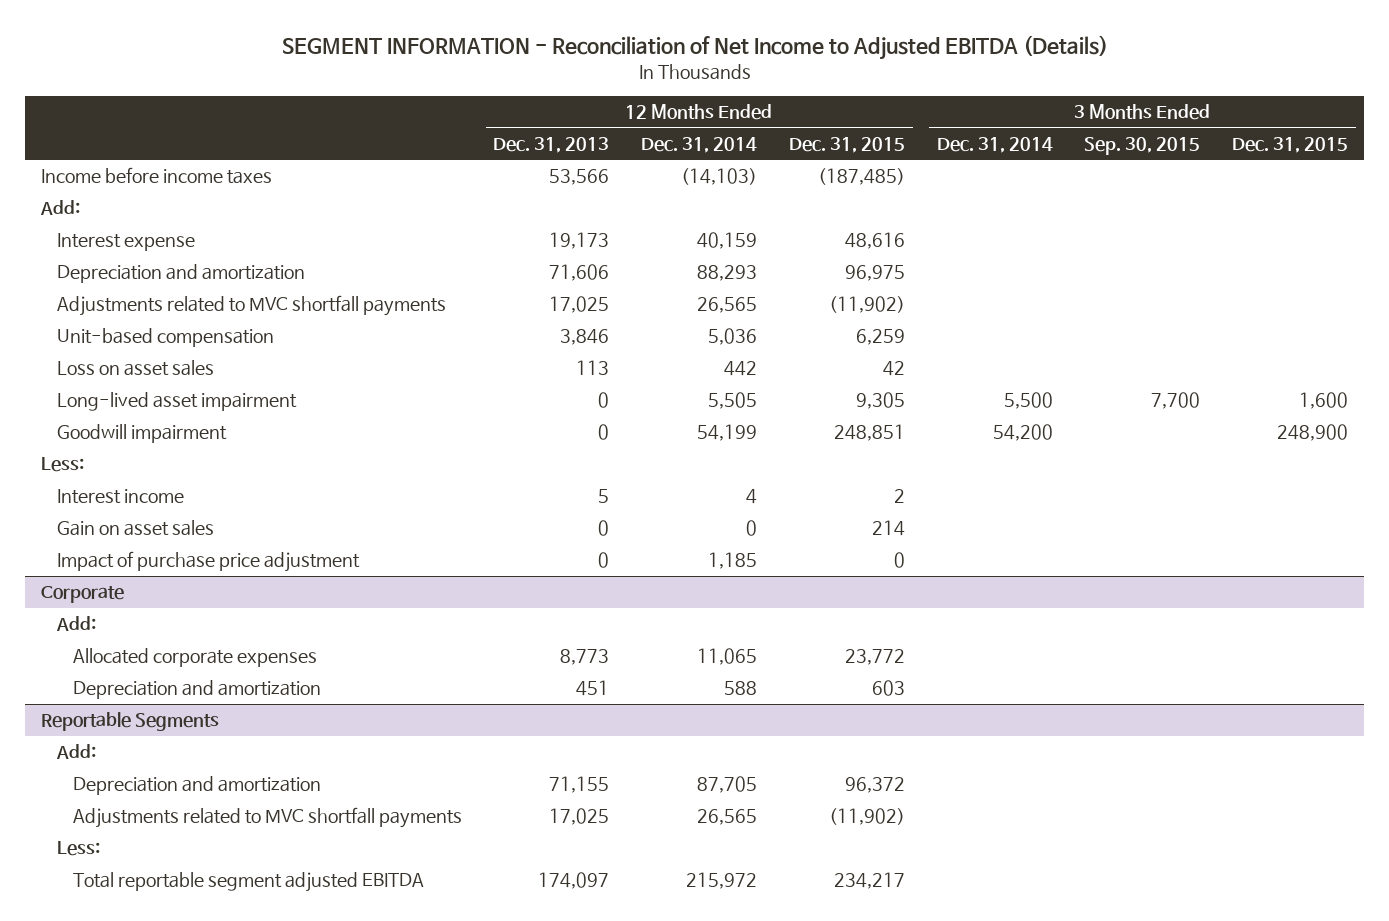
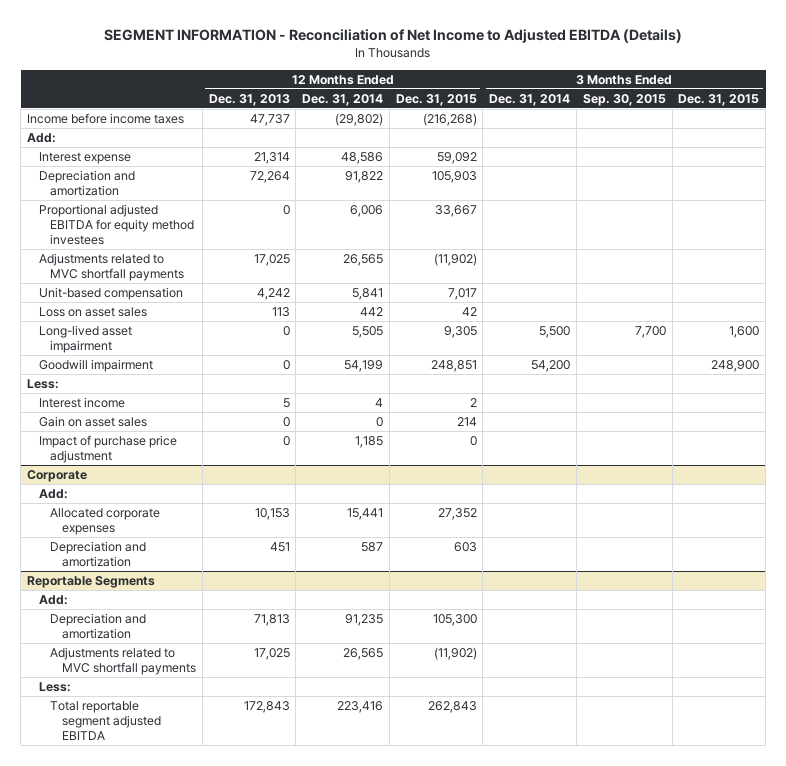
- Income before income taxes | 53,566 | (14,103) | (187,485) | | |
+ Income before income taxes | 47,737 | (29,802) | (216,268) | | |
- Interest expense | 19,173 | 40,159 | 48,616 | | |
- Depreciation and amortization | 71,606 | 88,293 | 96,975 | | |
+ Interest expense | 21,314 | 48,586 | 59,092 | | |
+ Depreciation and amortization | 72,264 | 91,822 | 105,903 | | |
+ Proportional adjusted EBITDA for equity method investees | 0 | 6,006 | 33,667 | | |
- Unit-based compensation | 3,846 | 5,036 | 6,259 | | |
+ Unit-based compensation | 4,242 | 5,841 | 7,017 | | |
@ Corporate
- Allocated corporate expenses | 8,773 | 11,065 | 23,772 | | |
- Depreciation and amortization | 451 | 588 | 603 | | |
+ Allocated corporate expenses | 10,153 | 15,441 | 27,352 | | |
+ Depreciation and amortization | 451 | 587 | 603 | | |
@ Reportable Segments
- Depreciation and amortization | 71,155 | 87,705 | 96,372 | | |
+ Depreciation and amortization | 71,813 | 91,235 | 105,300 | | |
- Total reportable segment adjusted EBITDA | 174,097 | 215,972 | 234,217 | | |
+ Total reportable segment adjusted EBITDA | 172,843 | 223,416 | 262,843 | | |

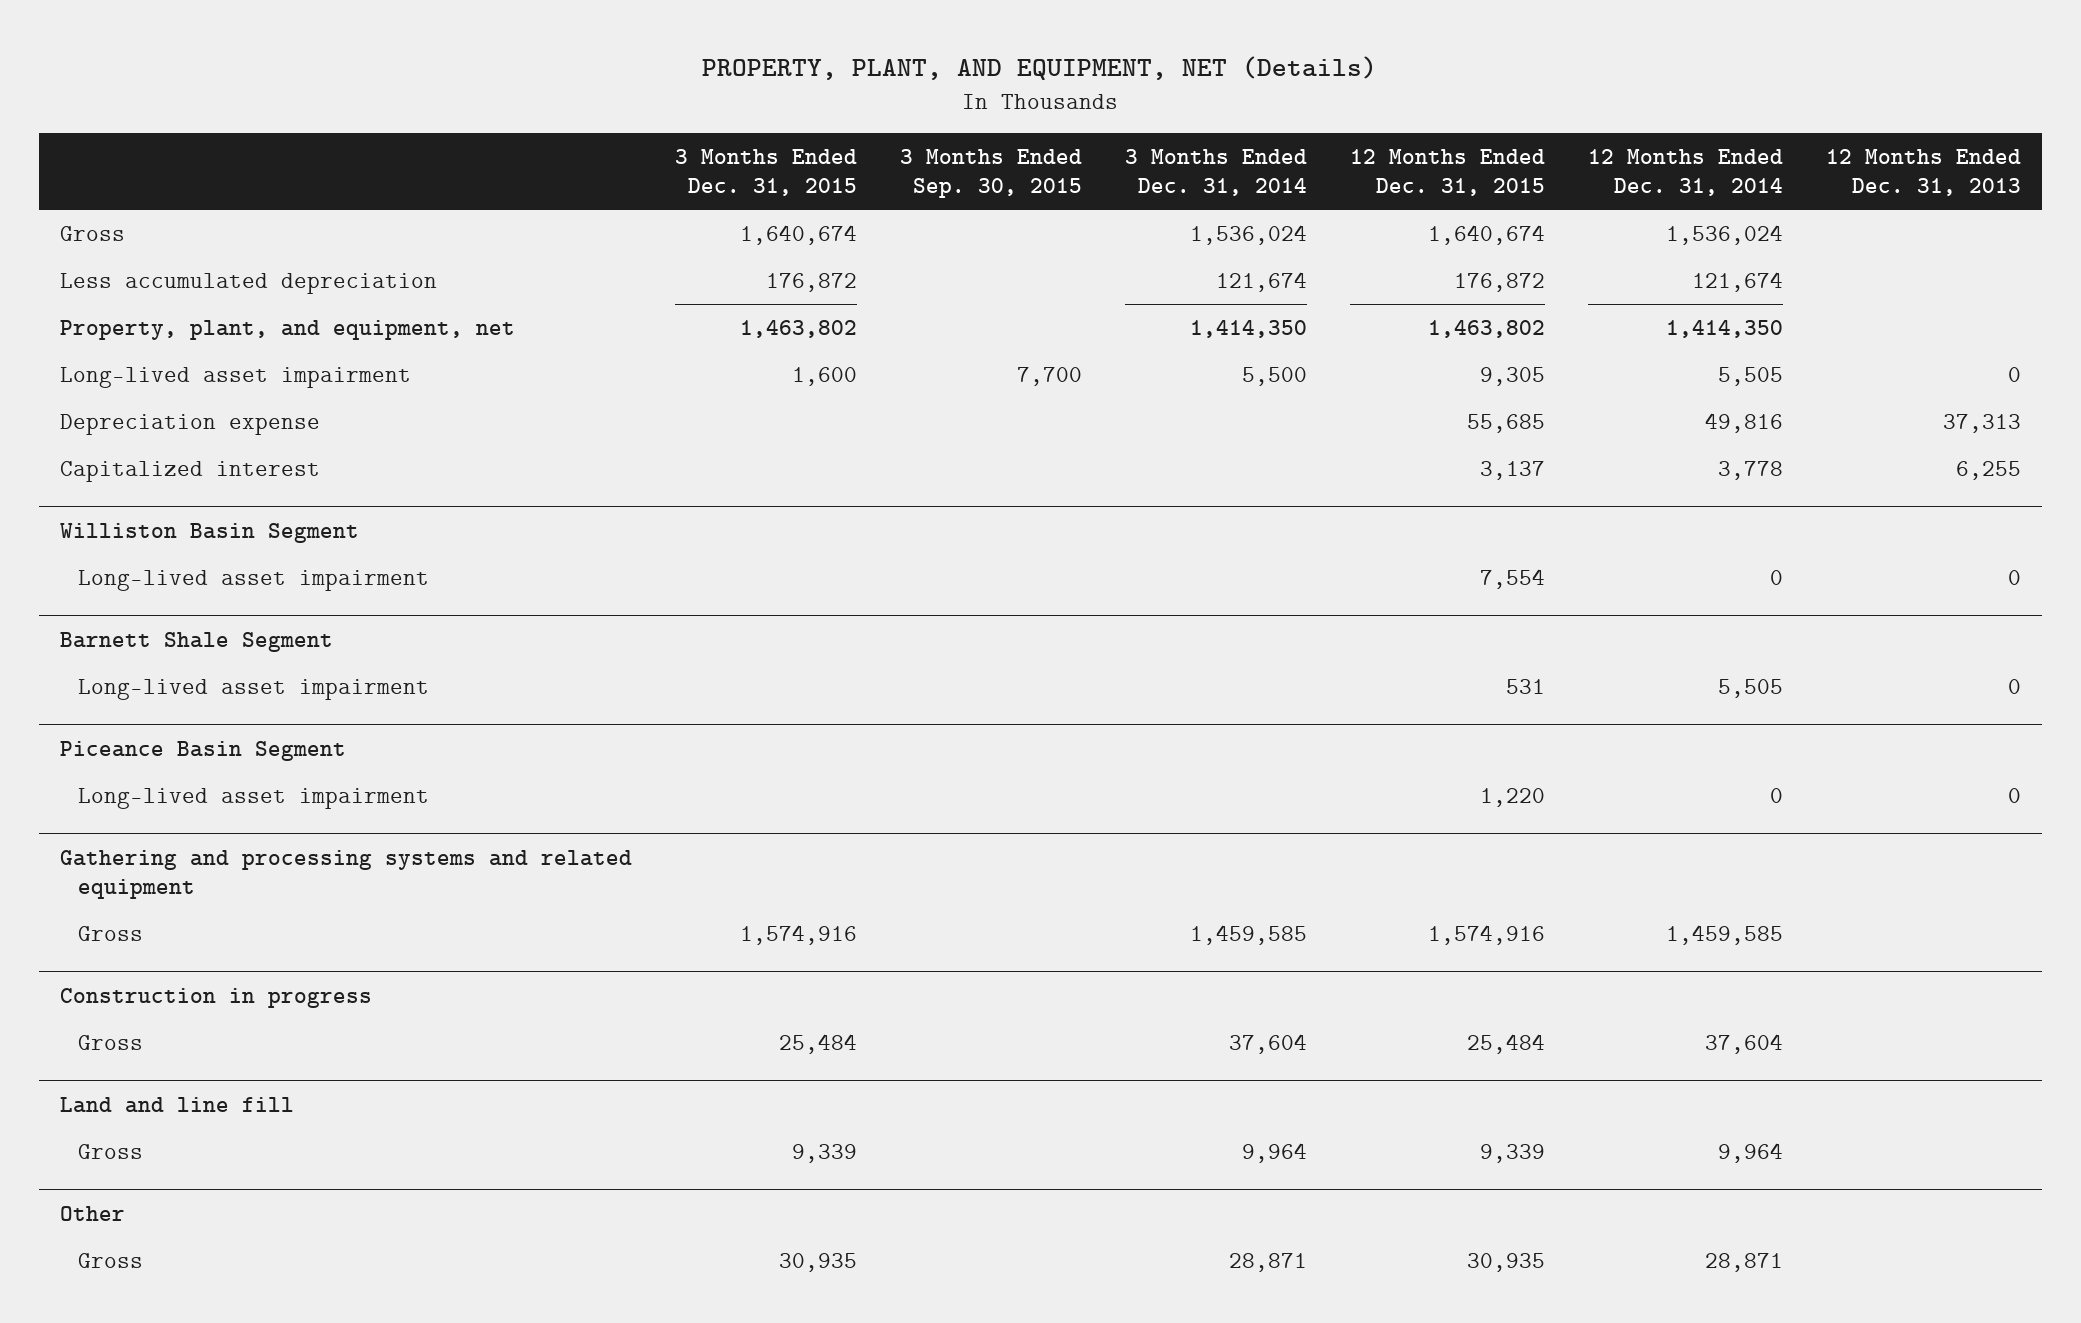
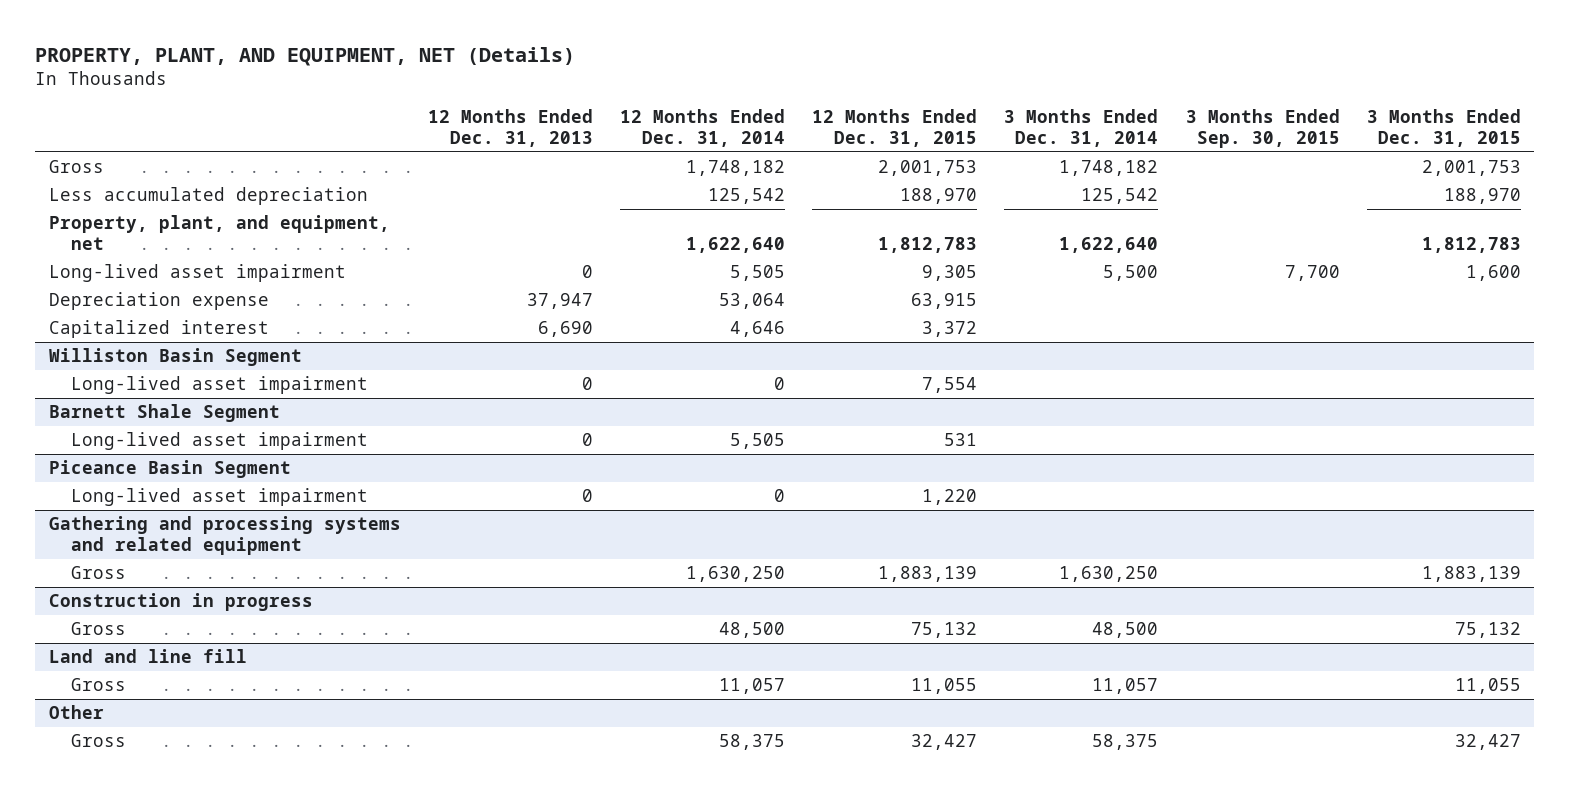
- | 3 Months Ended Dec. 31, 2015 | 3 Months Ended Sep. 30, 2015 | 3 Months Ended Dec. 31, 2014 | 12 Months Ended Dec. 31, 2015 | 12 Months Ended Dec. 31, 2014 | 12 Months Ended Dec. 31, 2013
+ | 12 Months Ended Dec. 31, 2013 | 12 Months Ended Dec. 31, 2014 | 12 Months Ended Dec. 31, 2015 | 3 Months Ended Dec. 31, 2014 | 3 Months Ended Sep. 30, 2015 | 3 Months Ended Dec. 31, 2015
- Gross | 1,640,674 | | 1,536,024 | 1,640,674 | 1,536,024 |
- Less accumulated depreciation | 176,872 | | 121,674 | 176,872 | 121,674 |
- Property, plant, and equipment, net | 1,463,802 | | 1,414,350 | 1,463,802 | 1,414,350 |
+ Gross | | 1,748,182 | 2,001,753 | 1,748,182 | | 2,001,753
+ Less accumulated depreciation | | 125,542 | 188,970 | 125,542 | | 188,970
+ Property, plant, and equipment, net | | 1,622,640 | 1,812,783 | 1,622,640 | | 1,812,783
- Depreciation expense | | | | 55,685 | 49,816 | 37,313
- Capitalized interest | | | | 3,137 | 3,778 | 6,255
+ Depreciation expense | 37,947 | 53,064 | 63,915 | | |
+ Capitalized interest | 6,690 | 4,646 | 3,372 | | |
@ Gathering and processing systems and related equipment
- Gross | 1,574,916 | | 1,459,585 | 1,574,916 | 1,459,585 |
+ Gross | | 1,630,250 | 1,883,139 | 1,630,250 | | 1,883,139
@ Construction in progress
- Gross | 25,484 | | 37,604 | 25,484 | 37,604 |
+ Gross | | 48,500 | 75,132 | 48,500 | | 75,132
@ Land and line fill
- Gross | 9,339 | | 9,964 | 9,339 | 9,964 |
+ Gross | | 11,057 | 11,055 | 11,057 | | 11,055
@ Other
- Gross | 30,935 | | 28,871 | 30,935 | 28,871 |
+ Gross | | 58,375 | 32,427 | 58,375 | | 32,427

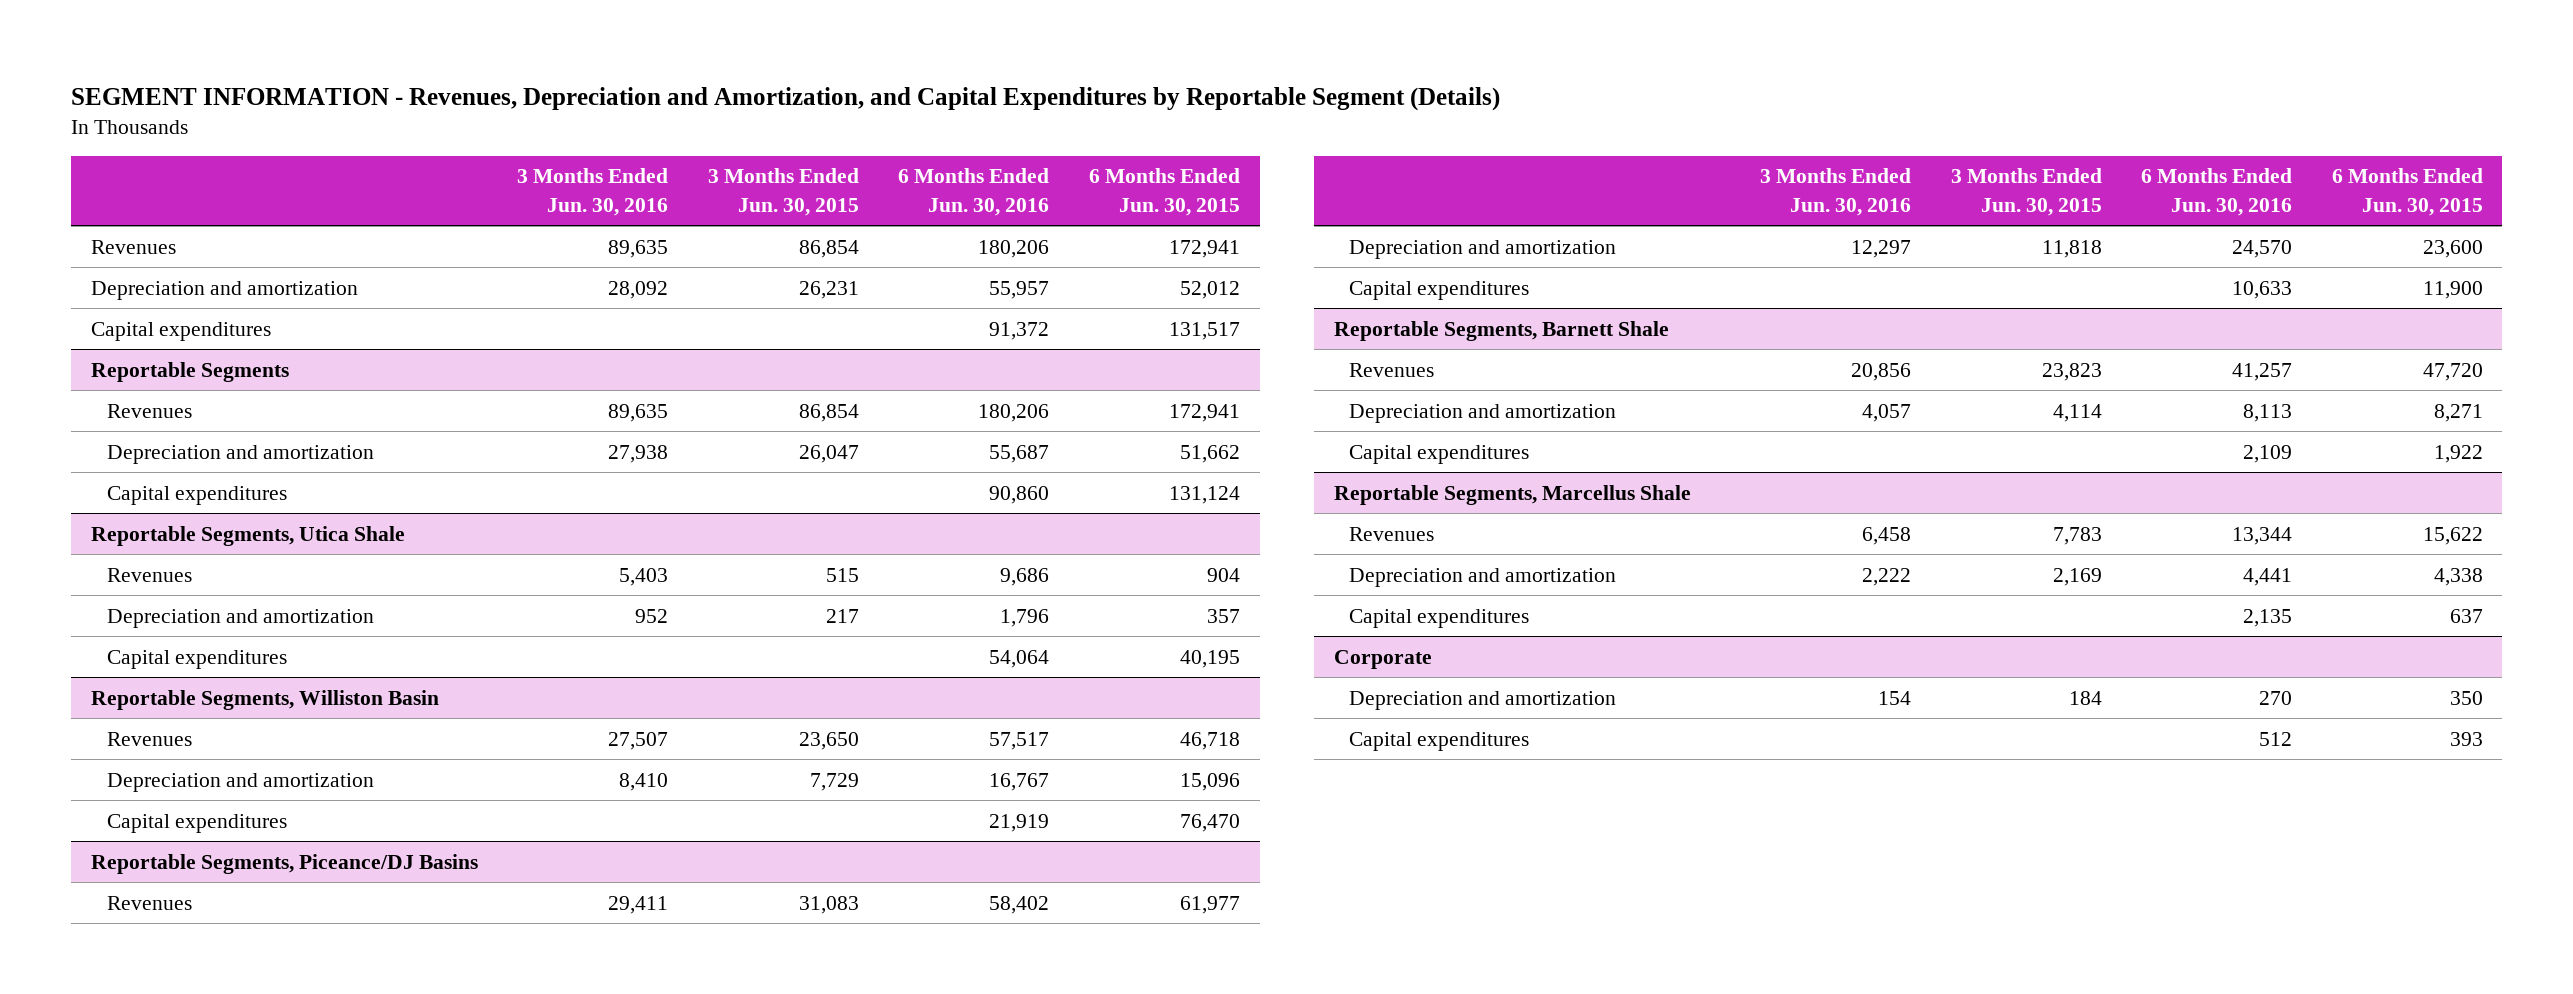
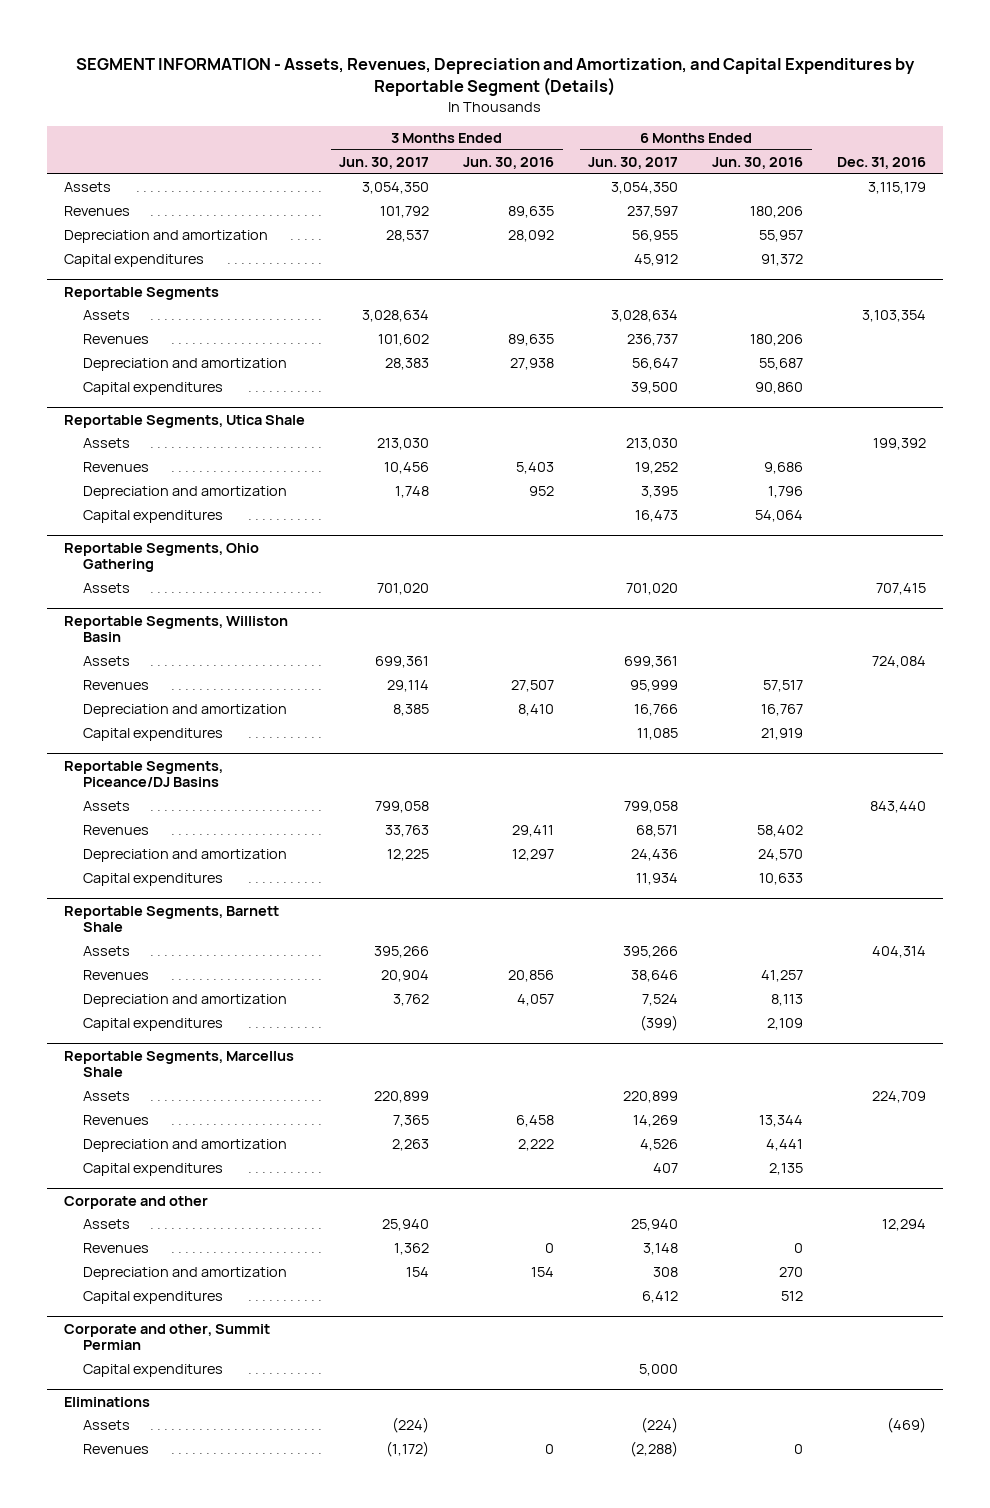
- SEGMENT INFORMATION - Revenues, Depreciation and Amortization, and Capital Expenditures by Reportable Segment (Details)
+ SEGMENT INFORMATION - Assets, Revenues, Depreciation and Amortization, and Capital Expenditures by Reportable Segment (Details)
- | 3 Months Ended Jun. 30, 2016 | 3 Months Ended Jun. 30, 2015 | 6 Months Ended Jun. 30, 2016 | 6 Months Ended Jun. 30, 2015
+ | 3 Months Ended Jun. 30, 2017 | 3 Months Ended Jun. 30, 2016 | 6 Months Ended Jun. 30, 2017 | 6 Months Ended Jun. 30, 2016 | Dec. 31, 2016
+ Assets | 3,054,350 | | 3,054,350 | | 3,115,179
@ Reportable Segments
+ Assets | 3,028,634 | | 3,028,634 | | 3,103,354
@ Reportable Segments, Utica Shale
+ Assets | 213,030 | | 213,030 | | 199,392
+ Reportable Segments, Ohio Gathering
+ Assets | 701,020 | | 701,020 | | 707,415
@ Reportable Segments, Williston Basin
+ Assets | 699,361 | | 699,361 | | 724,084
@ Reportable Segments, Piceance/DJ Basins
+ Assets | 799,058 | | 799,058 | | 843,440
@ Reportable Segments, Barnett Shale
+ Assets | 395,266 | | 395,266 | | 404,314
@ Reportable Segments, Marcellus Shale
+ Assets | 220,899 | | 220,899 | | 224,709
- Corporate
+ Corporate and other
+ Assets | 25,940 | | 25,940 | | 12,294
+ Revenues | 1,362 | 0 | 3,148 | 0 |
+ Corporate and other, Summit Permian
+ Capital expenditures | | | 5,000 | |
+ Eliminations
+ Assets | (224) | | (224) | | (469)
+ Revenues | (1,172) | 0 | (2,288) | 0 |

